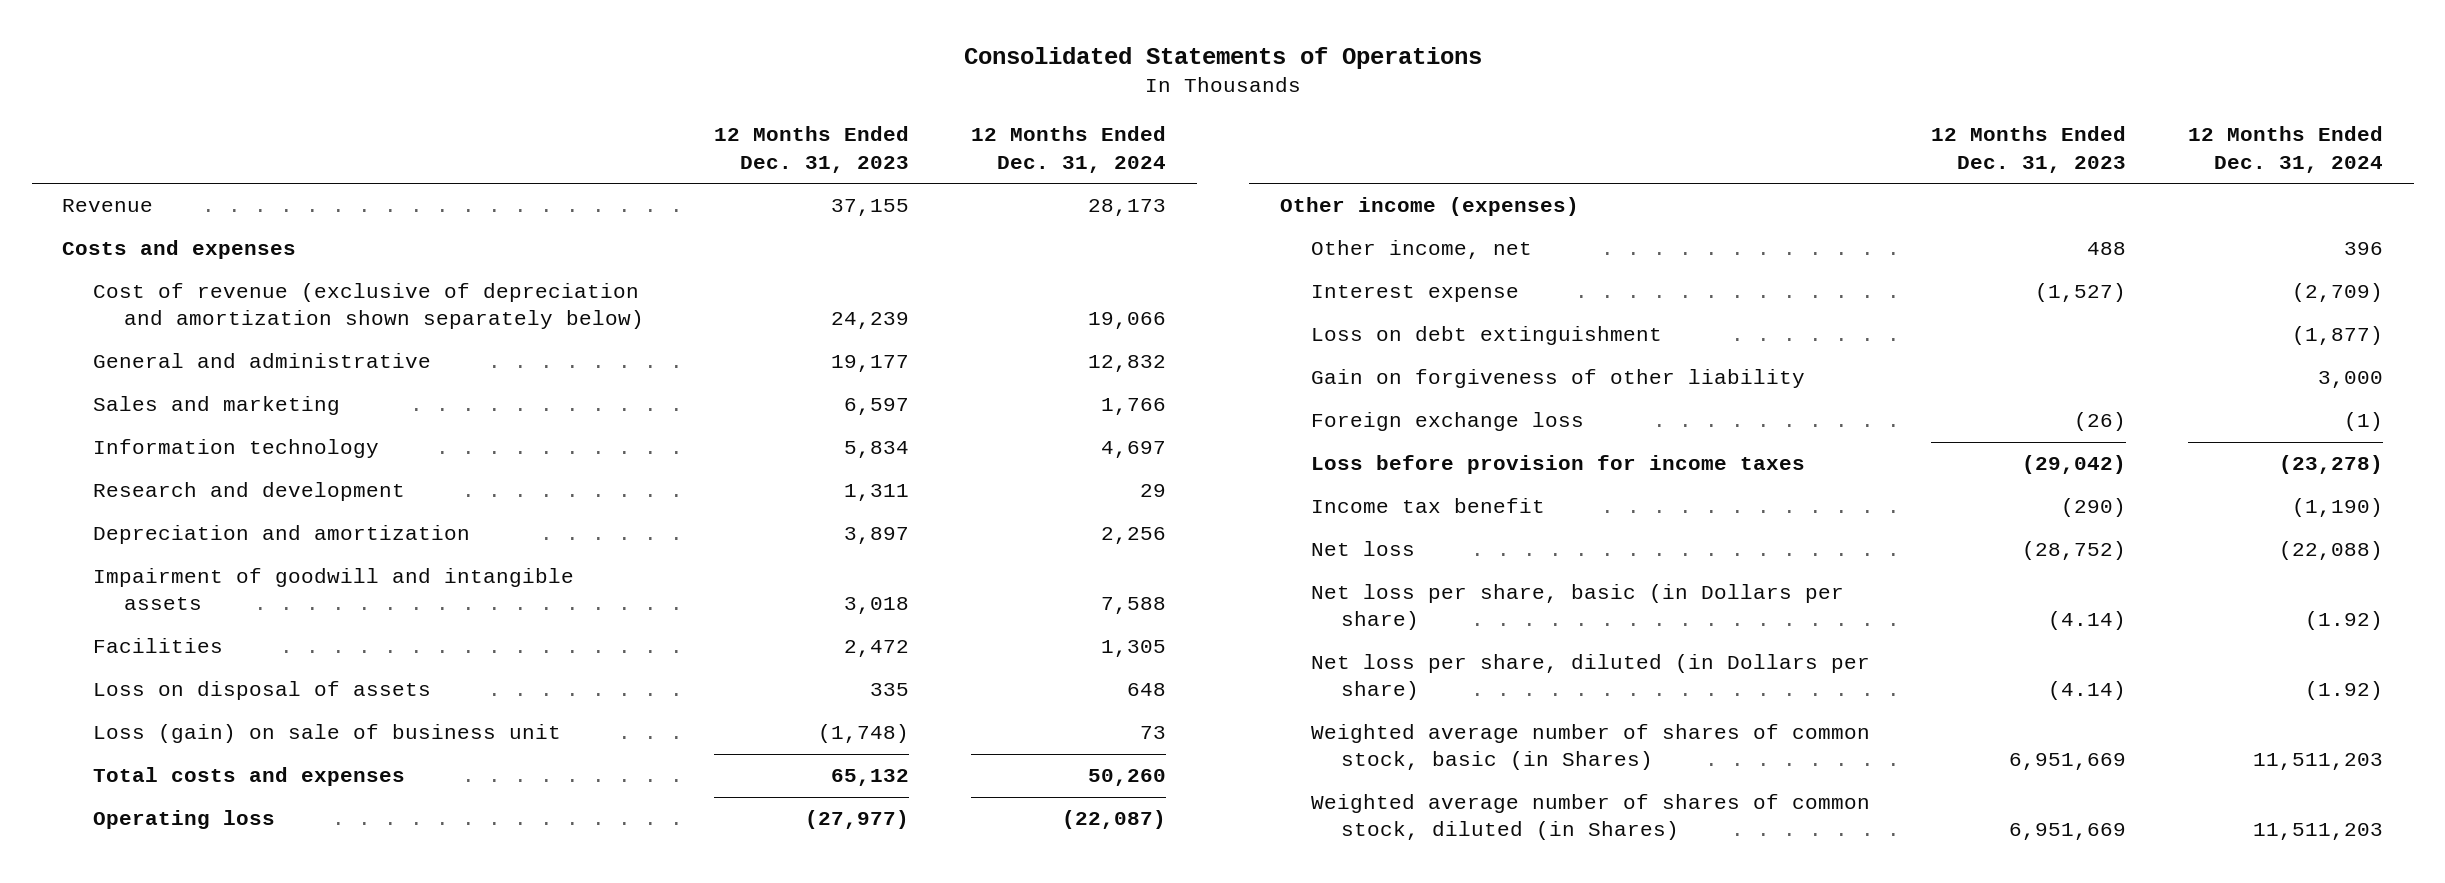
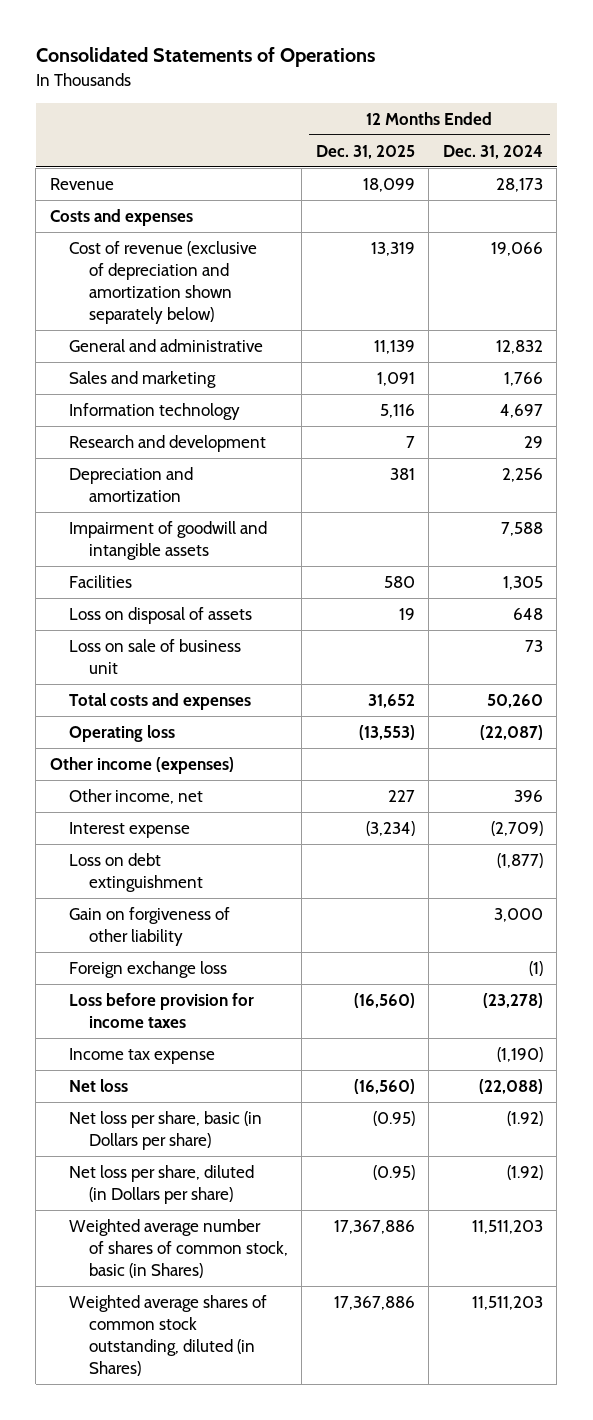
- | 12 Months Ended Dec. 31, 2023 | 12 Months Ended Dec. 31, 2024
+ | 12 Months Ended Dec. 31, 2025 | 12 Months Ended Dec. 31, 2024
- Loss (gain) on sale of business unit | (1,748) | 73
+ Loss on sale of business unit | | 73
- Income tax benefit | (290) | (1,190)
+ Income tax expense | | (1,190)
- Weighted average number of shares of common stock, diluted (in Shares) | 6,951,669 | 11,511,203
+ Weighted average shares of common stock outstanding, diluted (in Shares) | 17,367,886 | 11,511,203

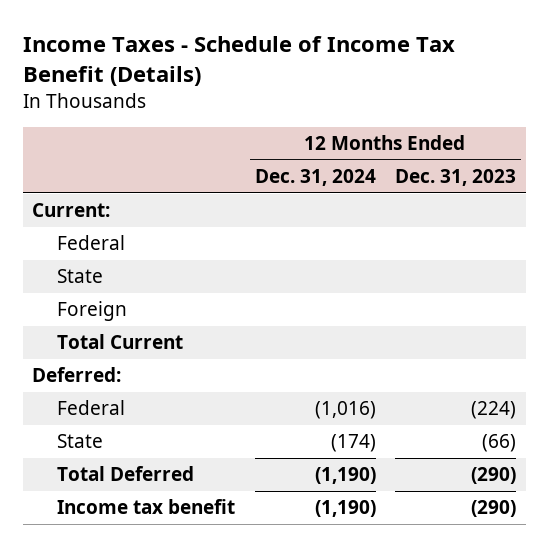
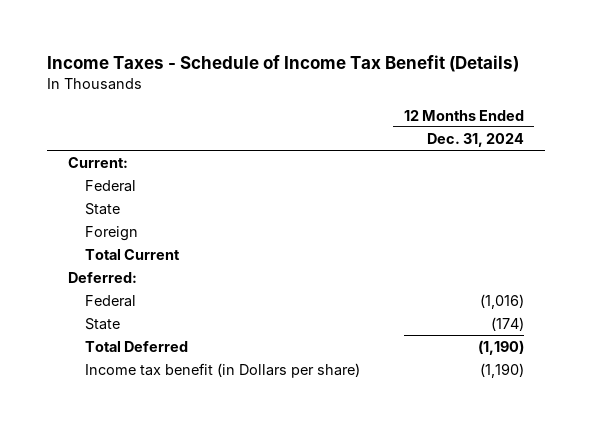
- | 12 Months Ended Dec. 31, 2024 | 12 Months Ended Dec. 31, 2023
+ | 12 Months Ended Dec. 31, 2024
- Income tax benefit | (1,190) | (290)
+ Income tax benefit (in Dollars per share) | (1,190)

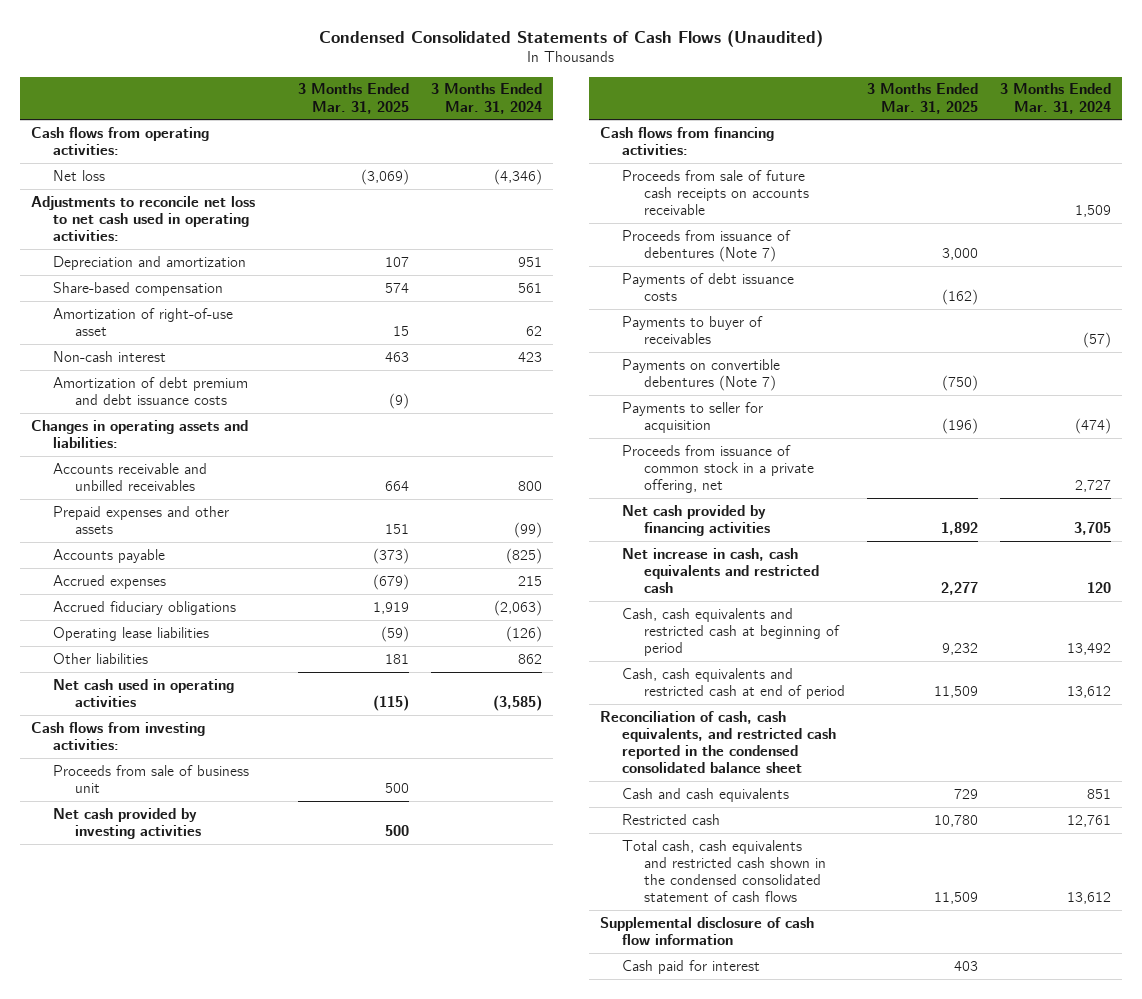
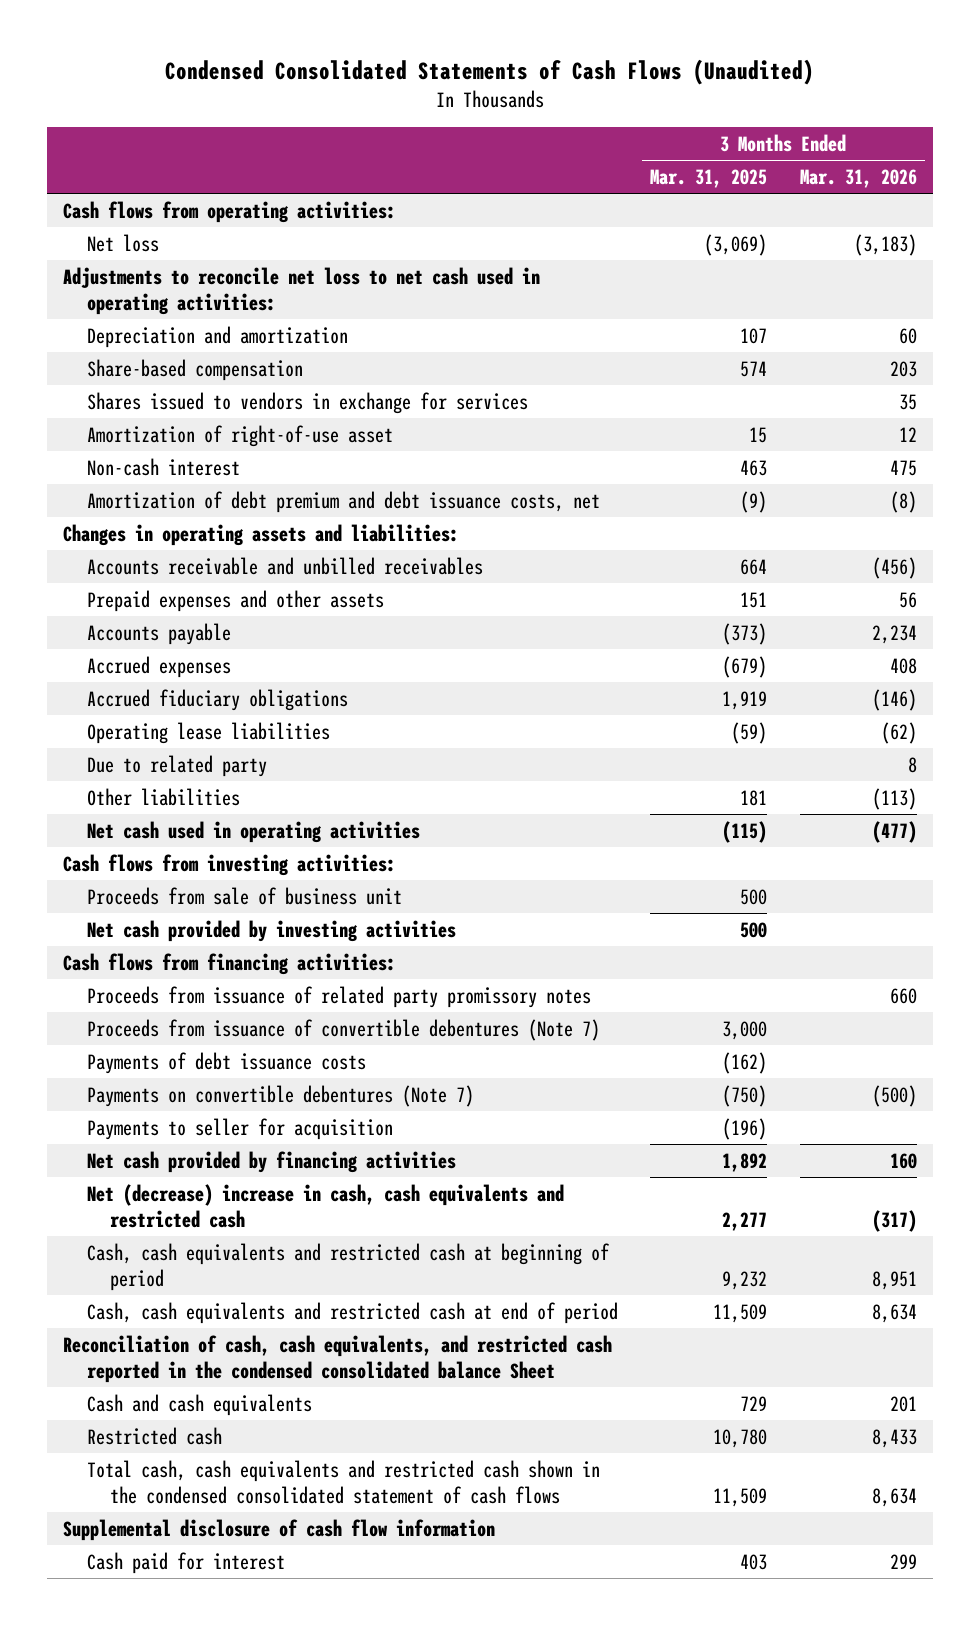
- | 3 Months Ended Mar. 31, 2025 | 3 Months Ended Mar. 31, 2024
+ | 3 Months Ended Mar. 31, 2025 | 3 Months Ended Mar. 31, 2026
+ Shares issued to vendors in exchange for services | | 35
- Amortization of debt premium and debt issuance costs | (9) |
+ Amortization of debt premium and debt issuance costs, net | (9) | (8)
+ Due to related party | | 8
- Proceeds from sale of future cash receipts on accounts receivable | | 1,509
- Proceeds from issuance of debentures (Note 7) | 3,000 |
+ Proceeds from issuance of related party promissory notes | | 660
+ Proceeds from issuance of convertible debentures (Note 7) | 3,000 |
- Payments to buyer of receivables | | (57)
- Proceeds from issuance of common stock in a private offering, net | | 2,727
- Net increase in cash, cash equivalents and restricted cash | 2,277 | 120
+ Net (decrease) increase in cash, cash equivalents and restricted cash | 2,277 | (317)
- Reconciliation of cash, cash equivalents, and restricted cash reported in the condensed consolidated balance sheet
+ Reconciliation of cash, cash equivalents, and restricted cash reported in the condensed consolidated balance Sheet

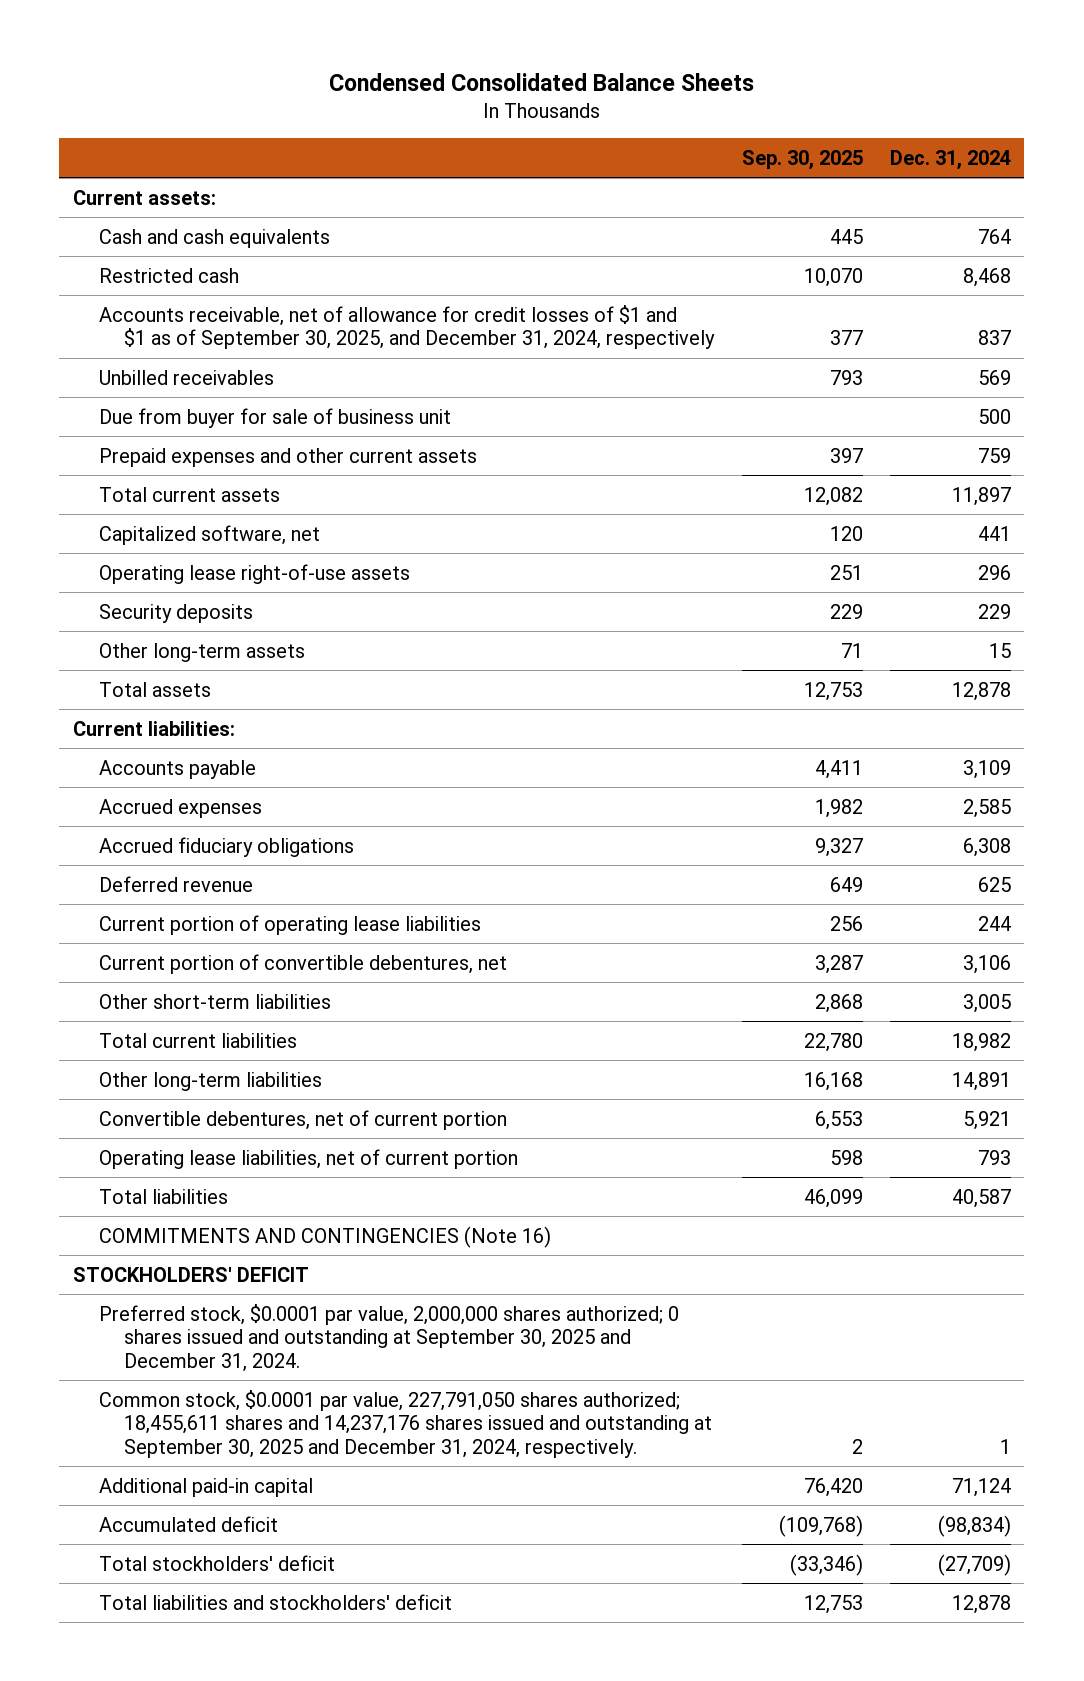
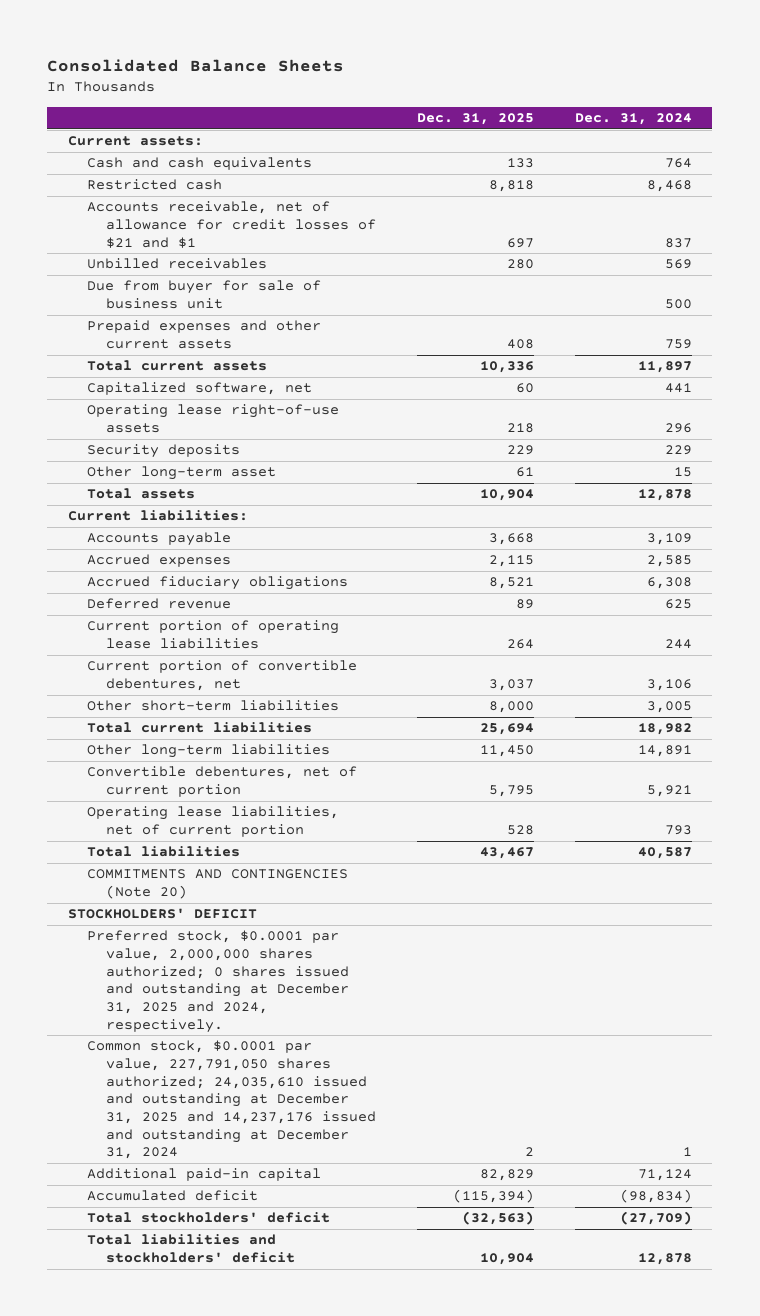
- Condensed Consolidated Balance Sheets
+ Consolidated Balance Sheets
- | Sep. 30, 2025 | Dec. 31, 2024
+ | Dec. 31, 2025 | Dec. 31, 2024
- Accounts receivable, net of allowance for credit losses of $1 and $1 as of September 30, 2025, and December 31, 2024, respectively | 377 | 837
+ Accounts receivable, net of allowance for credit losses of $21 and $1 | 697 | 837
- Other long-term assets | 71 | 15
+ Other long-term asset | 61 | 15
- COMMITMENTS AND CONTINGENCIES (Note 16)
+ COMMITMENTS AND CONTINGENCIES (Note 20)
- Preferred stock, $0.0001 par value, 2,000,000 shares authorized; 0 shares issued and outstanding at September 30, 2025 and December 31, 2024.
- Common stock, $0.0001 par value, 227,791,050 shares authorized; 18,455,611 shares and 14,237,176 shares issued and outstanding at September 30, 2025 and December 31, 2024, respectively. | 2 | 1
+ Preferred stock, $0.0001 par value, 2,000,000 shares authorized; 0 shares issued and outstanding at December 31, 2025 and 2024, respectively.
+ Common stock, $0.0001 par value, 227,791,050 shares authorized; 24,035,610 issued and outstanding at December 31, 2025 and 14,237,176 issued and outstanding at December 31, 2024 | 2 | 1

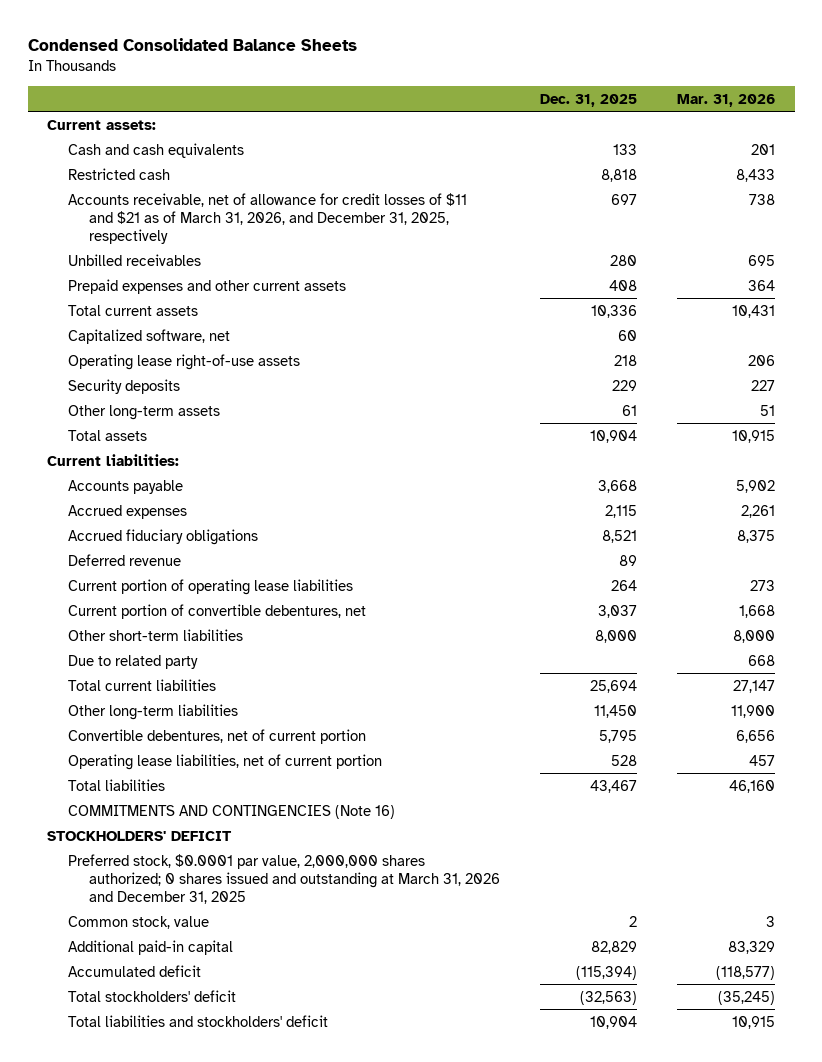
- Consolidated Balance Sheets
+ Condensed Consolidated Balance Sheets
- | Dec. 31, 2025 | Dec. 31, 2024
+ | Dec. 31, 2025 | Mar. 31, 2026
- Accounts receivable, net of allowance for credit losses of $21 and $1 | 697 | 837
+ Accounts receivable, net of allowance for credit losses of $11 and $21 as of March 31, 2026, and December 31, 2025, respectively | 697 | 738
- Due from buyer for sale of business unit | | 500
- Other long-term asset | 61 | 15
+ Other long-term assets | 61 | 51
+ Due to related party | | 668
- COMMITMENTS AND CONTINGENCIES (Note 20)
+ COMMITMENTS AND CONTINGENCIES (Note 16)
- Preferred stock, $0.0001 par value, 2,000,000 shares authorized; 0 shares issued and outstanding at December 31, 2025 and 2024, respectively.
- Common stock, $0.0001 par value, 227,791,050 shares authorized; 24,035,610 issued and outstanding at December 31, 2025 and 14,237,176 issued and outstanding at December 31, 2024 | 2 | 1
+ Preferred stock, $0.0001 par value, 2,000,000 shares authorized; 0 shares issued and outstanding at March 31, 2026 and December 31, 2025
+ Common stock, value | 2 | 3

